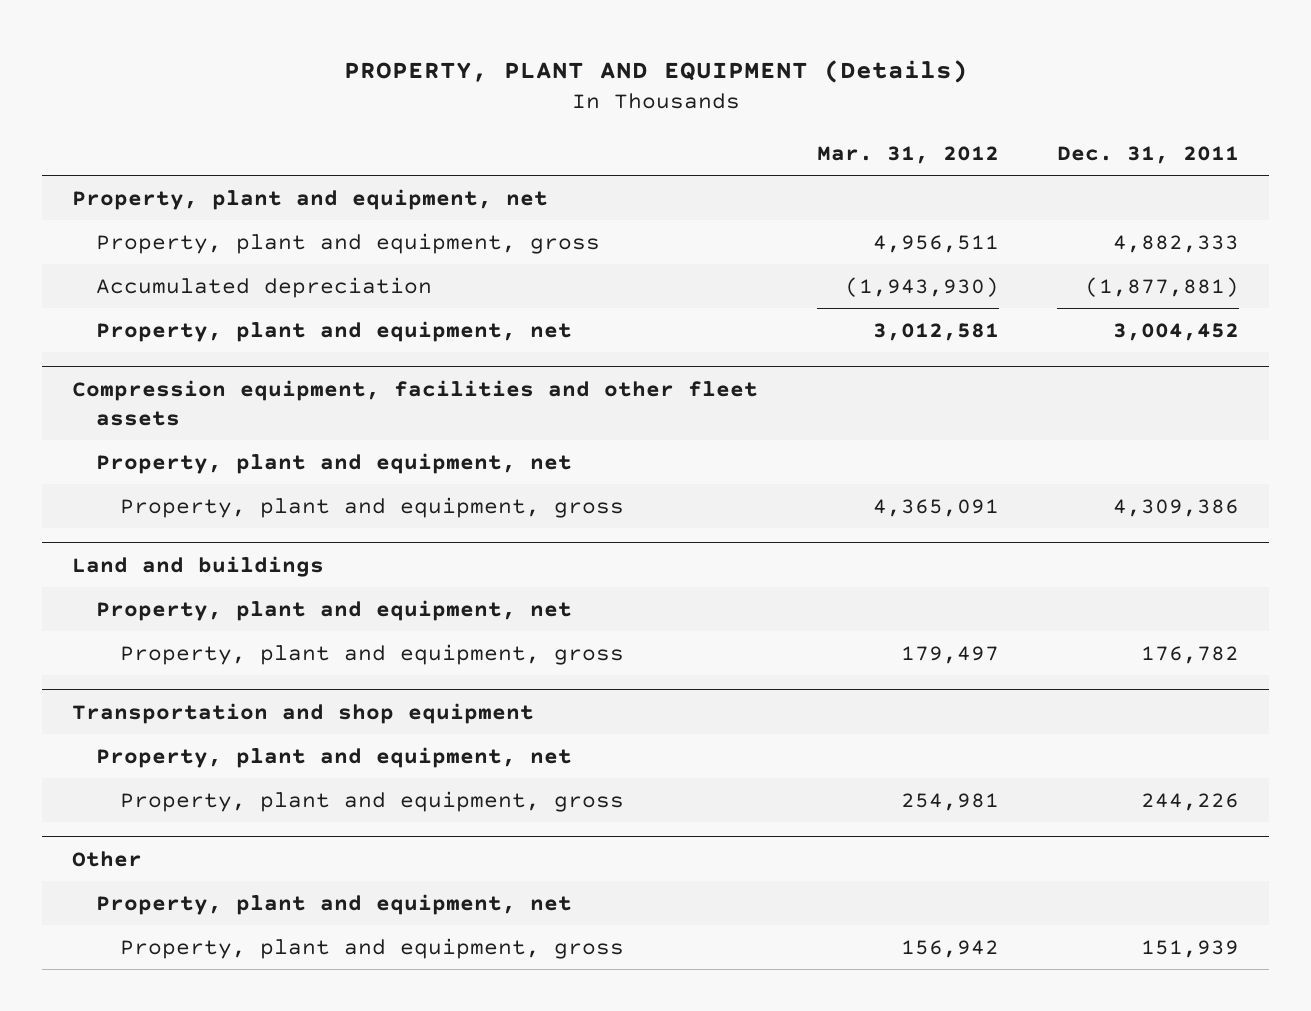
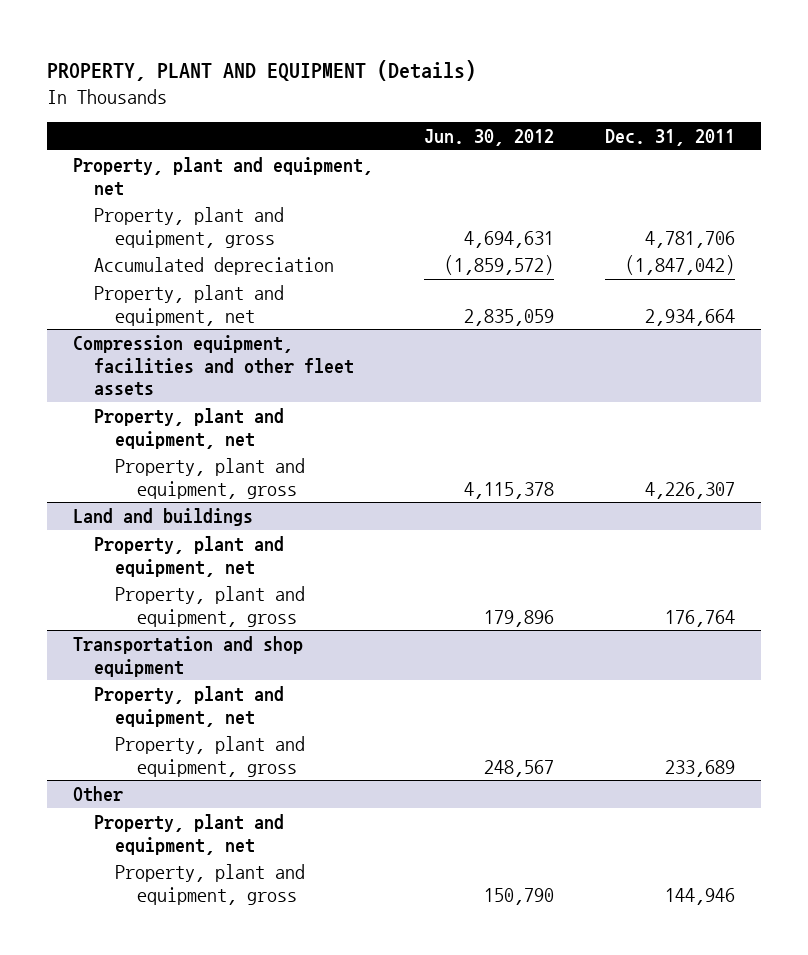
- | Mar. 31, 2012 | Dec. 31, 2011
+ | Jun. 30, 2012 | Dec. 31, 2011
- Property, plant and equipment, gross | 4,956,511 | 4,882,333
- Accumulated depreciation | (1,943,930) | (1,877,881)
- Property, plant and equipment, net | 3,012,581 | 3,004,452
+ Property, plant and equipment, gross | 4,694,631 | 4,781,706
+ Accumulated depreciation | (1,859,572) | (1,847,042)
+ Property, plant and equipment, net | 2,835,059 | 2,934,664
@ Compression equipment, facilities and other fleet assets
- Property, plant and equipment, gross | 4,365,091 | 4,309,386
+ Property, plant and equipment, gross | 4,115,378 | 4,226,307
@ Land and buildings
- Property, plant and equipment, gross | 179,497 | 176,782
+ Property, plant and equipment, gross | 179,896 | 176,764
@ Transportation and shop equipment
- Property, plant and equipment, gross | 254,981 | 244,226
+ Property, plant and equipment, gross | 248,567 | 233,689
@ Other
- Property, plant and equipment, gross | 156,942 | 151,939
+ Property, plant and equipment, gross | 150,790 | 144,946

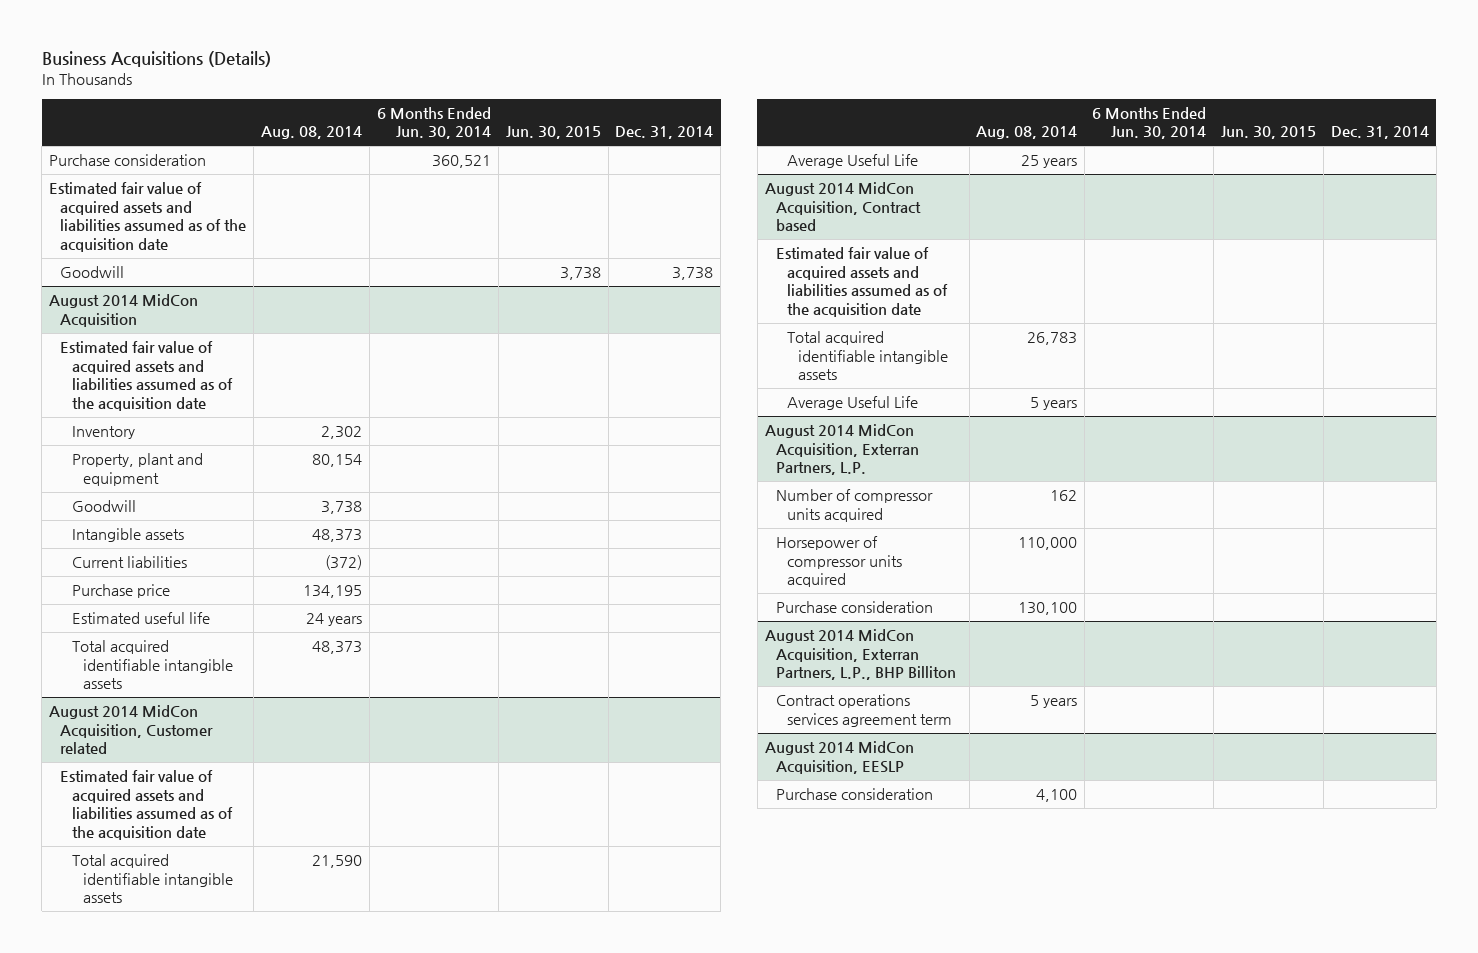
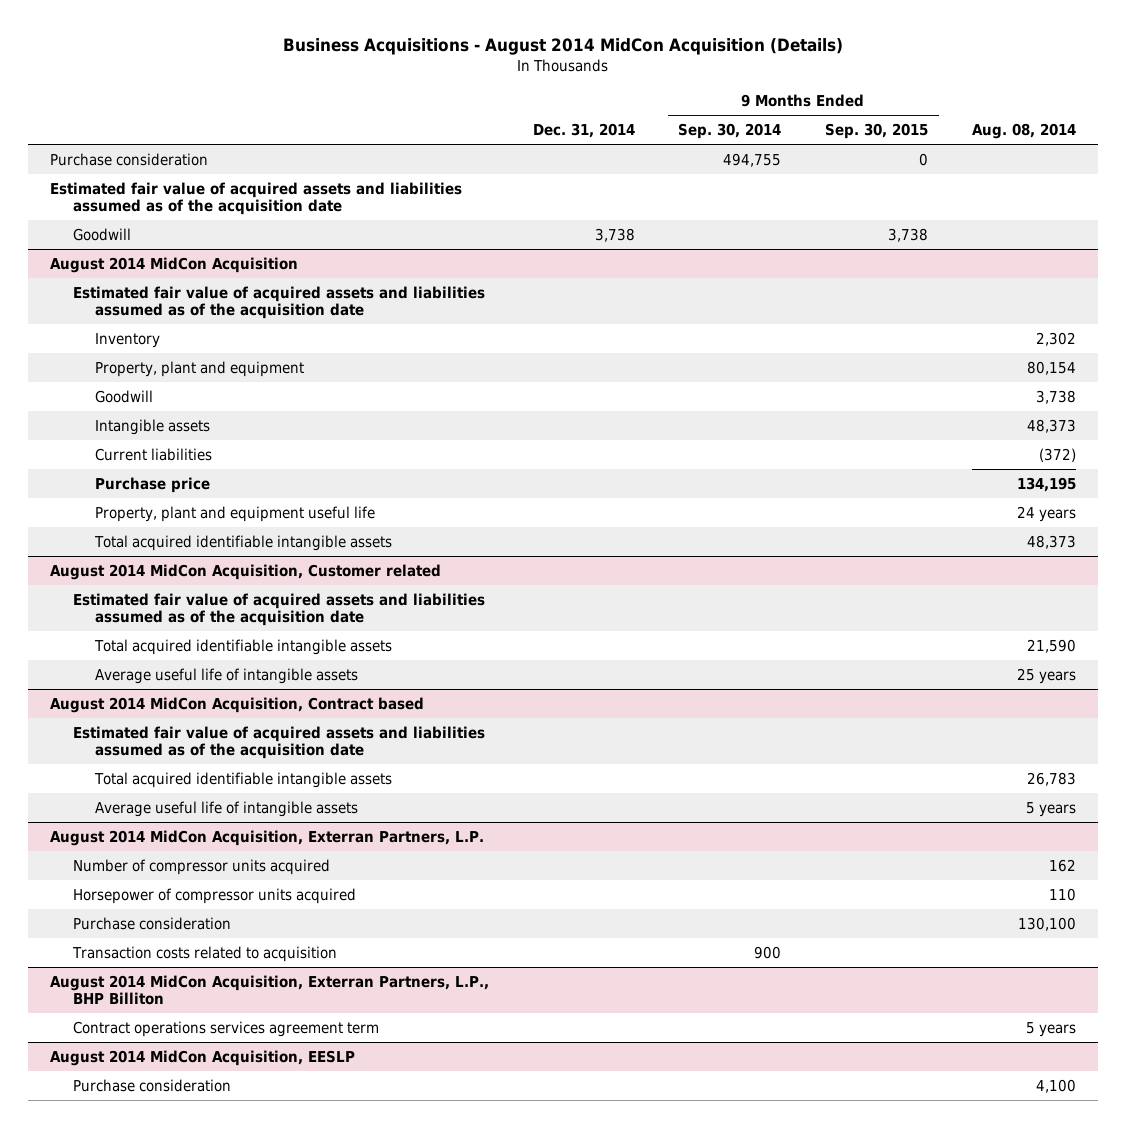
- Business Acquisitions (Details)
+ Business Acquisitions - August 2014 MidCon Acquisition (Details)
- | Aug. 08, 2014 | 6 Months Ended Jun. 30, 2014 | Jun. 30, 2015 | Dec. 31, 2014
+ | Dec. 31, 2014 | 9 Months Ended Sep. 30, 2014 | 9 Months Ended Sep. 30, 2015 | Aug. 08, 2014
@ August 2014 MidCon Acquisition
- Estimated useful life | 24 years | | |
+ Property, plant and equipment useful life | | | | 24 years
@ August 2014 MidCon Acquisition, Customer related
- Average Useful Life | 25 years | | |
+ Average useful life of intangible assets | | | | 25 years
@ August 2014 MidCon Acquisition, Contract based
- Average Useful Life | 5 years | | |
+ Average useful life of intangible assets | | | | 5 years
@ August 2014 MidCon Acquisition, Exterran Partners, L.P.
- Horsepower of compressor units acquired | 110,000 | | |
+ Horsepower of compressor units acquired | | | | 110
+ Transaction costs related to acquisition | | 900 | |

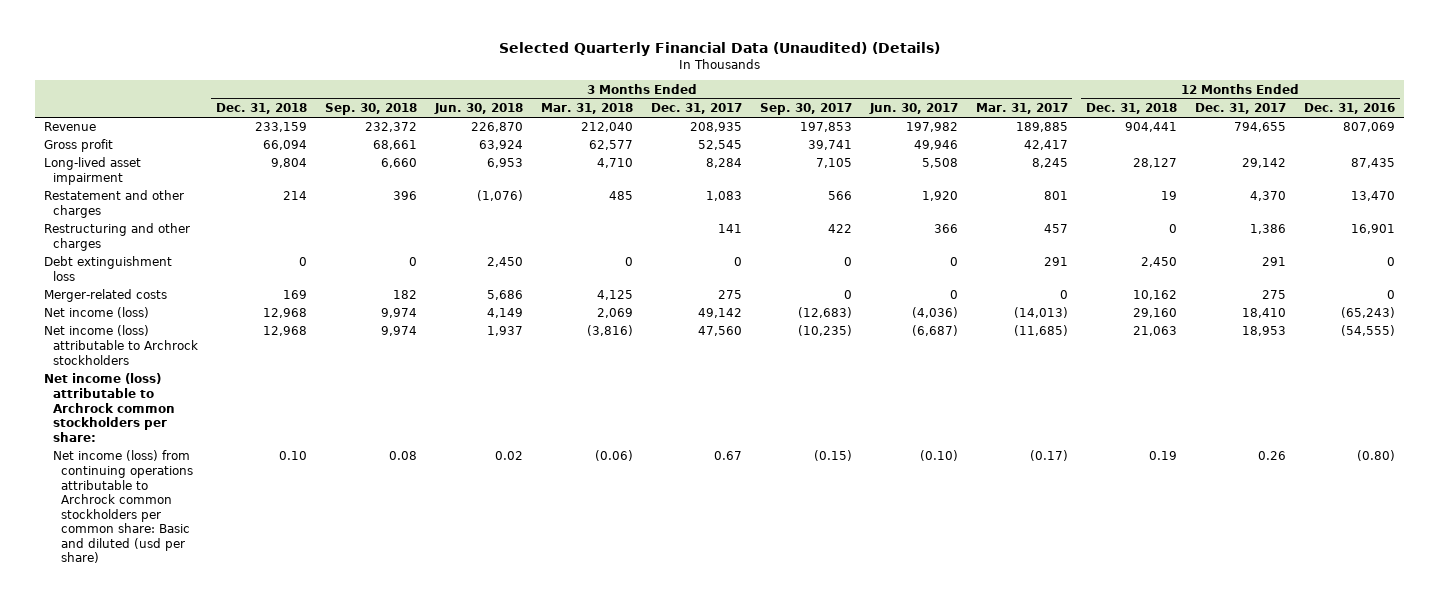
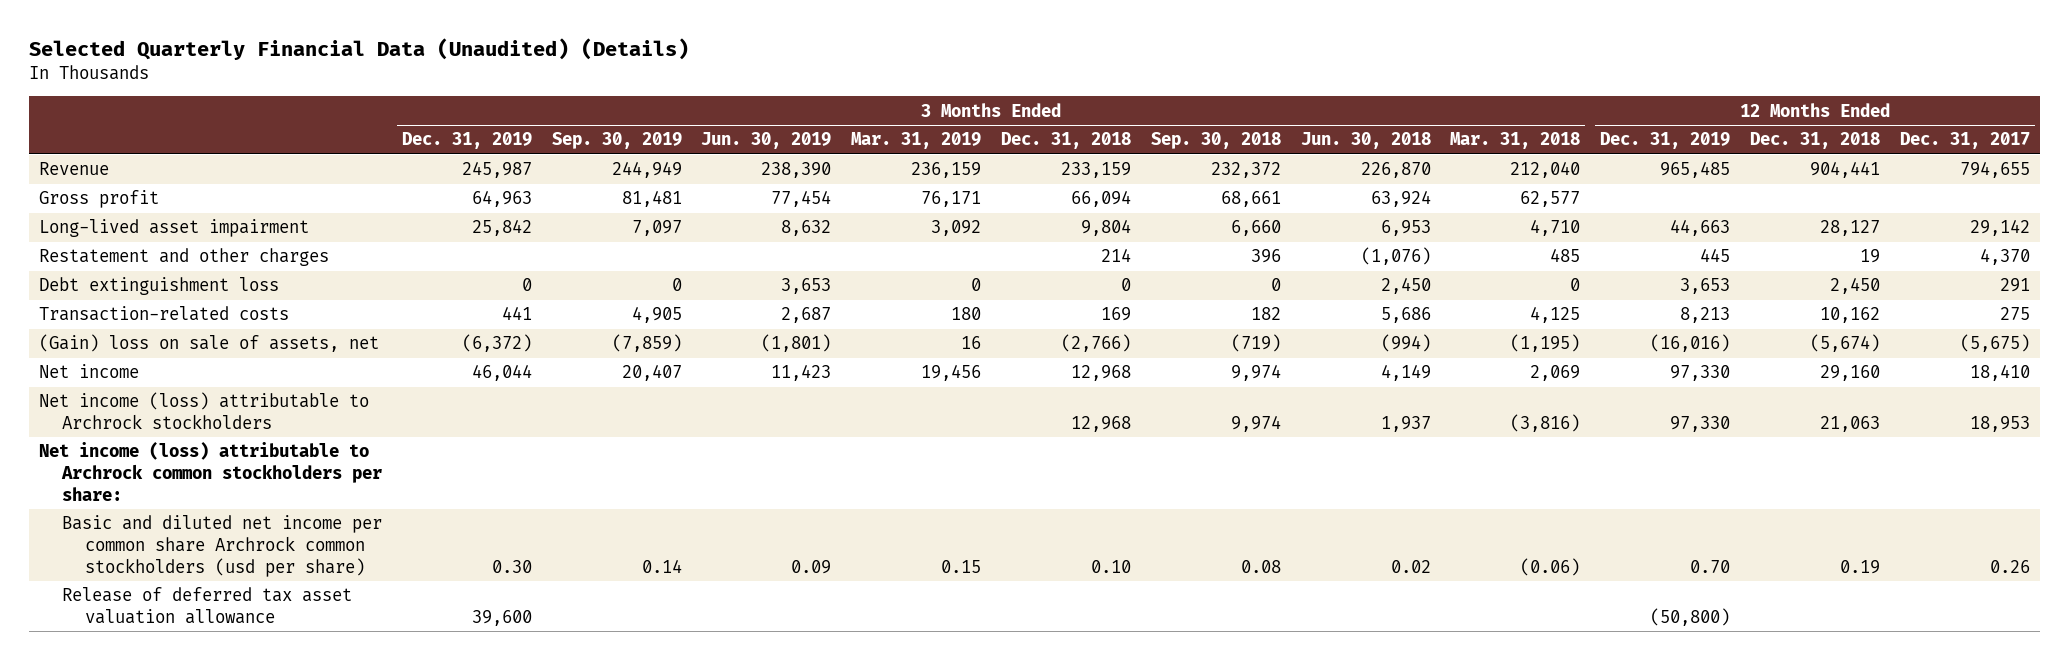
- | 3 Months Ended Dec. 31, 2018 | 3 Months Ended Sep. 30, 2018 | 3 Months Ended Jun. 30, 2018 | 3 Months Ended Mar. 31, 2018 | 3 Months Ended Dec. 31, 2017 | 3 Months Ended Sep. 30, 2017 | 3 Months Ended Jun. 30, 2017 | 3 Months Ended Mar. 31, 2017 | 12 Months Ended Dec. 31, 2018 | 12 Months Ended Dec. 31, 2017 | 12 Months Ended Dec. 31, 2016
+ | 3 Months Ended Dec. 31, 2019 | 3 Months Ended Sep. 30, 2019 | 3 Months Ended Jun. 30, 2019 | 3 Months Ended Mar. 31, 2019 | 3 Months Ended Dec. 31, 2018 | 3 Months Ended Sep. 30, 2018 | 3 Months Ended Jun. 30, 2018 | 3 Months Ended Mar. 31, 2018 | 12 Months Ended Dec. 31, 2019 | 12 Months Ended Dec. 31, 2018 | 12 Months Ended Dec. 31, 2017
- Restructuring and other charges | | | | | 141 | 422 | 366 | 457 | 0 | 1,386 | 16,901
- Merger-related costs | 169 | 182 | 5,686 | 4,125 | 275 | 0 | 0 | 0 | 10,162 | 275 | 0
- Net income (loss) | 12,968 | 9,974 | 4,149 | 2,069 | 49,142 | (12,683) | (4,036) | (14,013) | 29,160 | 18,410 | (65,243)
+ Transaction-related costs | 441 | 4,905 | 2,687 | 180 | 169 | 182 | 5,686 | 4,125 | 8,213 | 10,162 | 275
+ (Gain) loss on sale of assets, net | (6,372) | (7,859) | (1,801) | 16 | (2,766) | (719) | (994) | (1,195) | (16,016) | (5,674) | (5,675)
+ Net income | 46,044 | 20,407 | 11,423 | 19,456 | 12,968 | 9,974 | 4,149 | 2,069 | 97,330 | 29,160 | 18,410
- Net income (loss) from continuing operations attributable to Archrock common stockholders per common share: Basic and diluted (usd per share) | 0.10 | 0.08 | 0.02 | (0.06) | 0.67 | (0.15) | (0.10) | (0.17) | 0.19 | 0.26 | (0.80)
+ Basic and diluted net income per common share Archrock common stockholders (usd per share) | 0.30 | 0.14 | 0.09 | 0.15 | 0.10 | 0.08 | 0.02 | (0.06) | 0.70 | 0.19 | 0.26
+ Release of deferred tax asset valuation allowance | 39,600 | | | | | | | | (50,800) | |

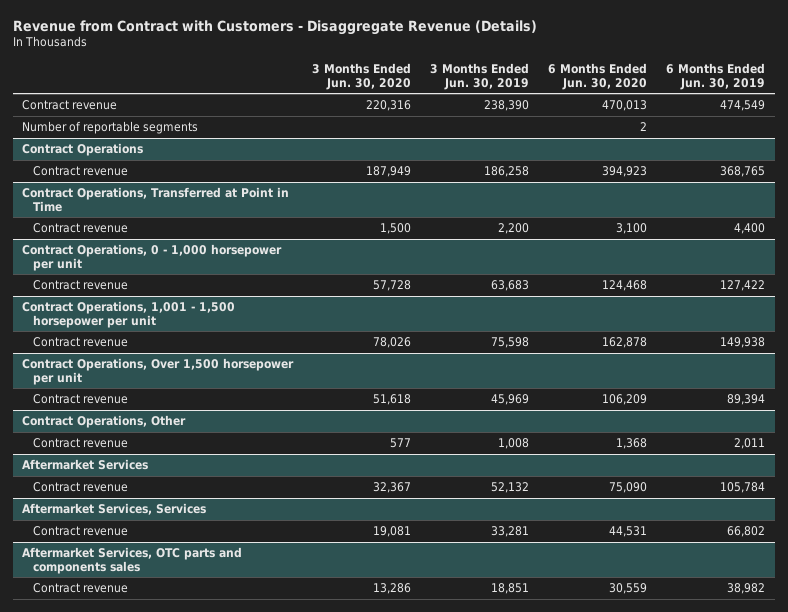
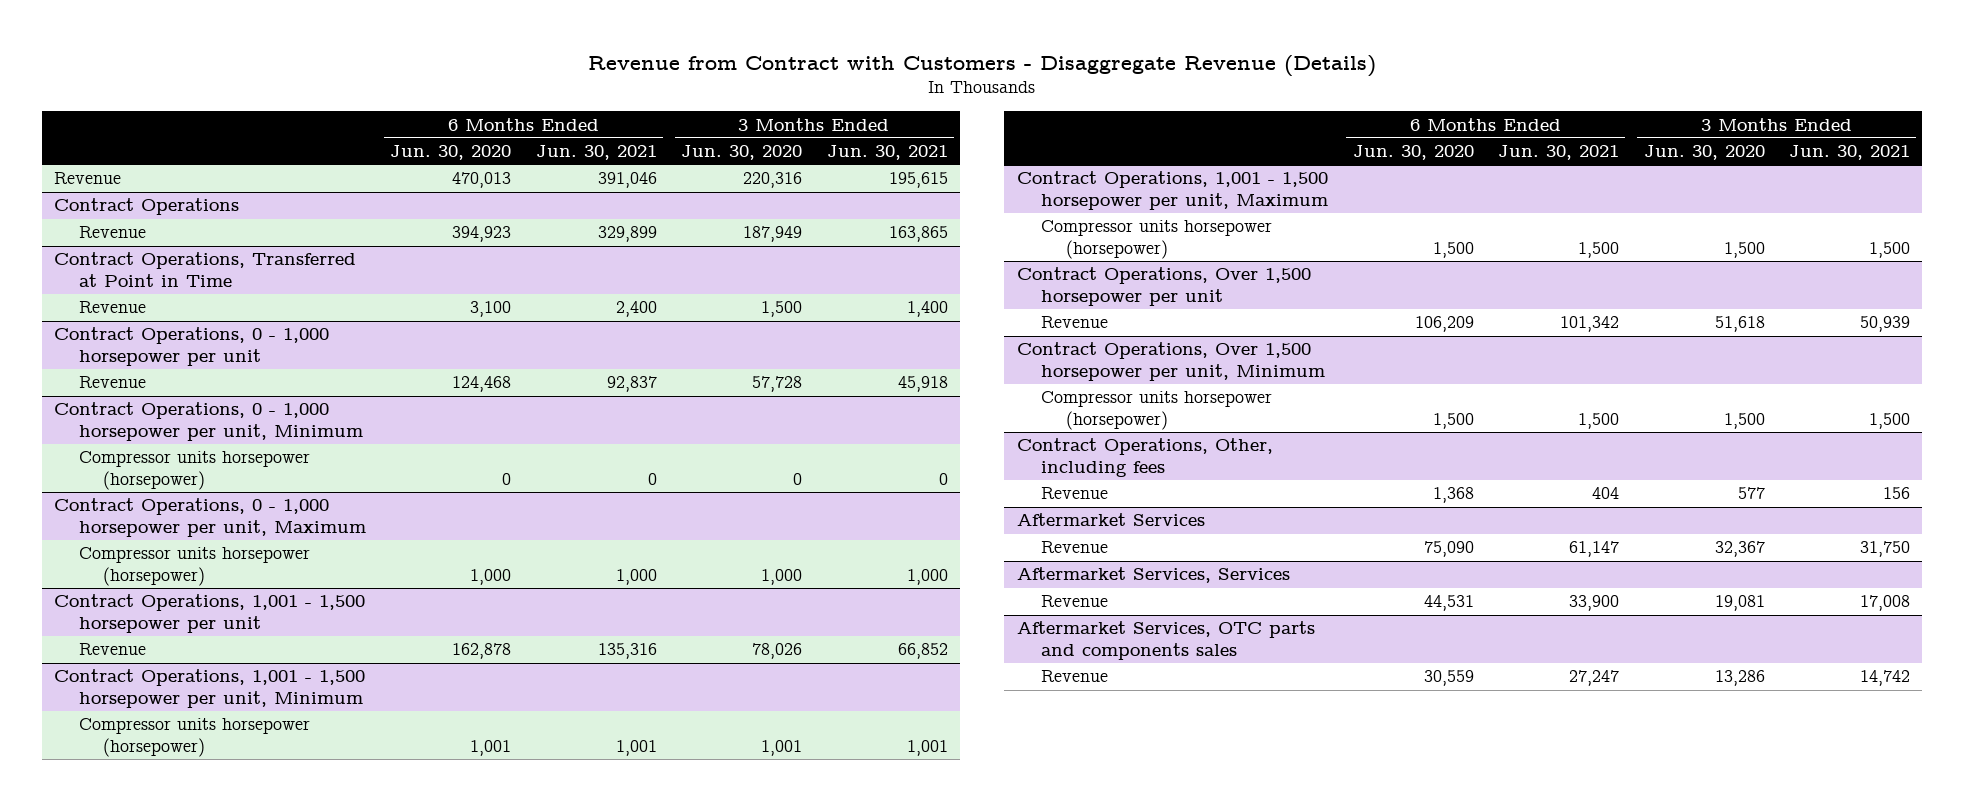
- | 3 Months Ended Jun. 30, 2020 | 3 Months Ended Jun. 30, 2019 | 6 Months Ended Jun. 30, 2020 | 6 Months Ended Jun. 30, 2019
+ | 6 Months Ended Jun. 30, 2020 | 6 Months Ended Jun. 30, 2021 | 3 Months Ended Jun. 30, 2020 | 3 Months Ended Jun. 30, 2021
- Contract revenue | 220,316 | 238,390 | 470,013 | 474,549
- Number of reportable segments | | | 2 |
+ Revenue | 470,013 | 391,046 | 220,316 | 195,615
@ Contract Operations
- Contract revenue | 187,949 | 186,258 | 394,923 | 368,765
+ Revenue | 394,923 | 329,899 | 187,949 | 163,865
@ Contract Operations, Transferred at Point in Time
- Contract revenue | 1,500 | 2,200 | 3,100 | 4,400
+ Revenue | 3,100 | 2,400 | 1,500 | 1,400
@ Contract Operations, 0 - 1,000 horsepower per unit
- Contract revenue | 57,728 | 63,683 | 124,468 | 127,422
+ Revenue | 124,468 | 92,837 | 57,728 | 45,918
+ Contract Operations, 0 - 1,000 horsepower per unit, Minimum
+ Compressor units horsepower (horsepower) | 0 | 0 | 0 | 0
+ Contract Operations, 0 - 1,000 horsepower per unit, Maximum
+ Compressor units horsepower (horsepower) | 1,000 | 1,000 | 1,000 | 1,000
@ Contract Operations, 1,001 - 1,500 horsepower per unit
- Contract revenue | 78,026 | 75,598 | 162,878 | 149,938
+ Revenue | 162,878 | 135,316 | 78,026 | 66,852
+ Contract Operations, 1,001 - 1,500 horsepower per unit, Minimum
+ Compressor units horsepower (horsepower) | 1,001 | 1,001 | 1,001 | 1,001
+ Contract Operations, 1,001 - 1,500 horsepower per unit, Maximum
+ Compressor units horsepower (horsepower) | 1,500 | 1,500 | 1,500 | 1,500
@ Contract Operations, Over 1,500 horsepower per unit
- Contract revenue | 51,618 | 45,969 | 106,209 | 89,394
- Contract Operations, Other
- Contract revenue | 577 | 1,008 | 1,368 | 2,011
@ Contract Operations, Over 1,500 horsepower per unit
+ Revenue | 106,209 | 101,342 | 51,618 | 50,939
+ Contract Operations, Over 1,500 horsepower per unit, Minimum
+ Compressor units horsepower (horsepower) | 1,500 | 1,500 | 1,500 | 1,500
+ Contract Operations, Other, including fees
+ Revenue | 1,368 | 404 | 577 | 156
@ Aftermarket Services
- Contract revenue | 32,367 | 52,132 | 75,090 | 105,784
+ Revenue | 75,090 | 61,147 | 32,367 | 31,750
@ Aftermarket Services, Services
- Contract revenue | 19,081 | 33,281 | 44,531 | 66,802
+ Revenue | 44,531 | 33,900 | 19,081 | 17,008
@ Aftermarket Services, OTC parts and components sales
- Contract revenue | 13,286 | 18,851 | 30,559 | 38,982
+ Revenue | 30,559 | 27,247 | 13,286 | 14,742

